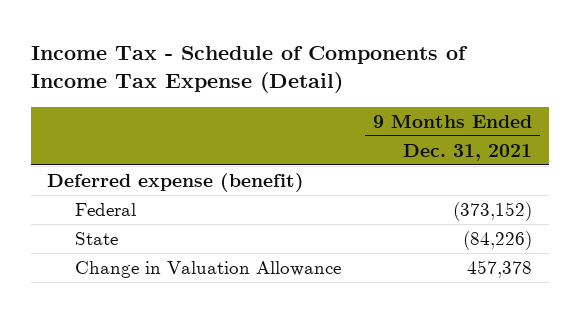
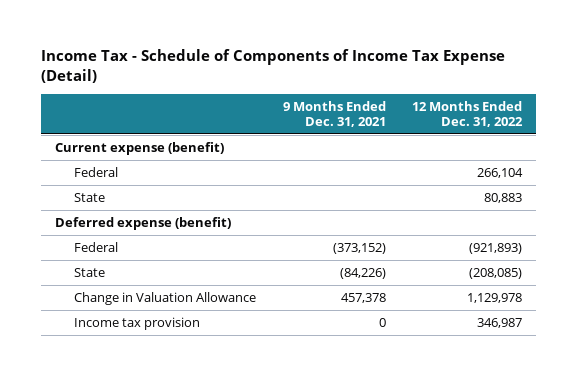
- | 9 Months Ended Dec. 31, 2021
+ | 9 Months Ended Dec. 31, 2021 | 12 Months Ended Dec. 31, 2022
+ Current expense (benefit)
+ Federal | | 266,104
+ State | | 80,883
+ Income tax provision | 0 | 346,987

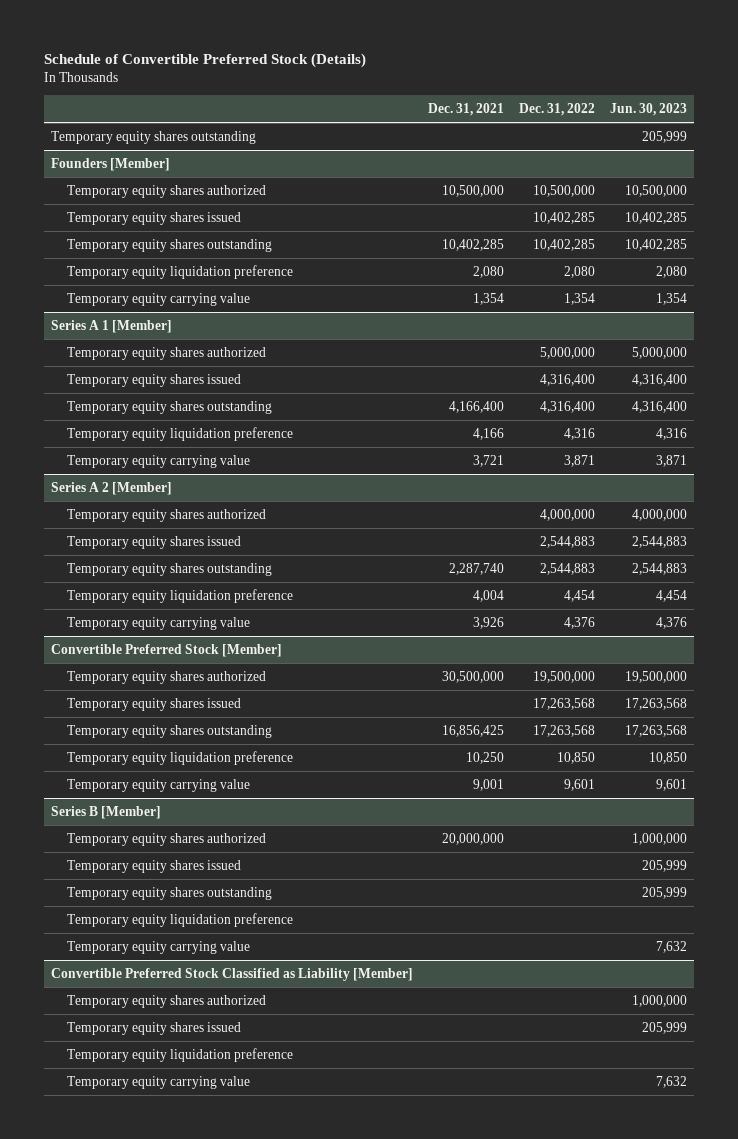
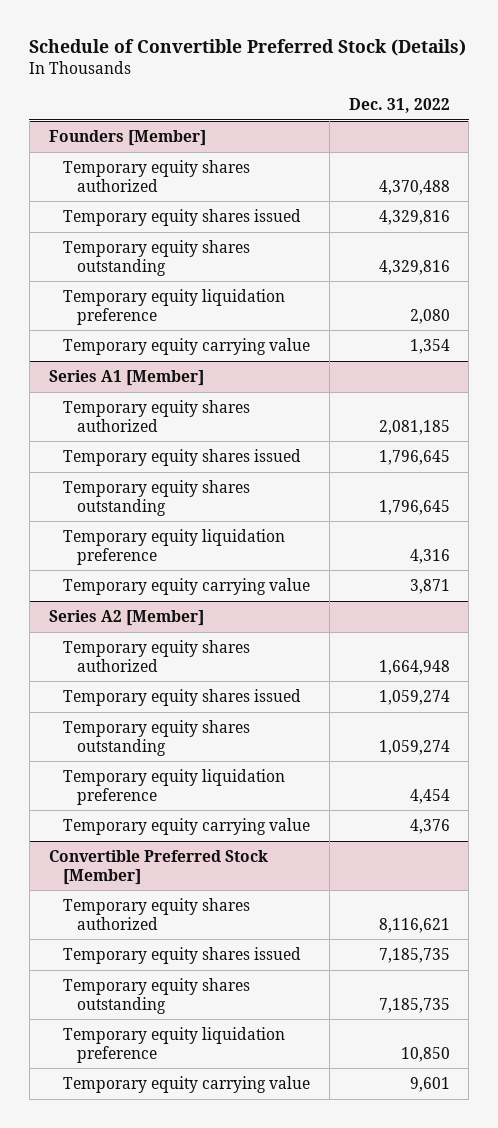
- | Dec. 31, 2021 | Dec. 31, 2022 | Jun. 30, 2023
+ | Dec. 31, 2022
- Temporary equity shares outstanding | | | 205,999
@ Founders [Member]
- Temporary equity shares authorized | 10,500,000 | 10,500,000 | 10,500,000
- Temporary equity shares issued | | 10,402,285 | 10,402,285
- Temporary equity shares outstanding | 10,402,285 | 10,402,285 | 10,402,285
+ Temporary equity shares authorized | 4,370,488
+ Temporary equity shares issued | 4,329,816
+ Temporary equity shares outstanding | 4,329,816
- Series A 1 [Member]
- Temporary equity shares authorized | | 5,000,000 | 5,000,000
- Temporary equity shares issued | | 4,316,400 | 4,316,400
- Temporary equity shares outstanding | 4,166,400 | 4,316,400 | 4,316,400
+ Series A1 [Member]
+ Temporary equity shares authorized | 2,081,185
+ Temporary equity shares issued | 1,796,645
+ Temporary equity shares outstanding | 1,796,645
- Series A 2 [Member]
- Temporary equity shares authorized | | 4,000,000 | 4,000,000
- Temporary equity shares issued | | 2,544,883 | 2,544,883
- Temporary equity shares outstanding | 2,287,740 | 2,544,883 | 2,544,883
+ Series A2 [Member]
+ Temporary equity shares authorized | 1,664,948
+ Temporary equity shares issued | 1,059,274
+ Temporary equity shares outstanding | 1,059,274
@ Convertible Preferred Stock [Member]
- Temporary equity shares authorized | 30,500,000 | 19,500,000 | 19,500,000
- Temporary equity shares issued | | 17,263,568 | 17,263,568
- Temporary equity shares outstanding | 16,856,425 | 17,263,568 | 17,263,568
+ Temporary equity shares authorized | 8,116,621
+ Temporary equity shares issued | 7,185,735
+ Temporary equity shares outstanding | 7,185,735
- Series B [Member]
- Temporary equity shares authorized | 20,000,000 | | 1,000,000
- Temporary equity shares issued | | | 205,999
- Temporary equity shares outstanding | | | 205,999
- Temporary equity liquidation preference
- Temporary equity carrying value | | | 7,632
- Convertible Preferred Stock Classified as Liability [Member]
- Temporary equity shares authorized | | | 1,000,000
- Temporary equity shares issued | | | 205,999
- Temporary equity liquidation preference
- Temporary equity carrying value | | | 7,632

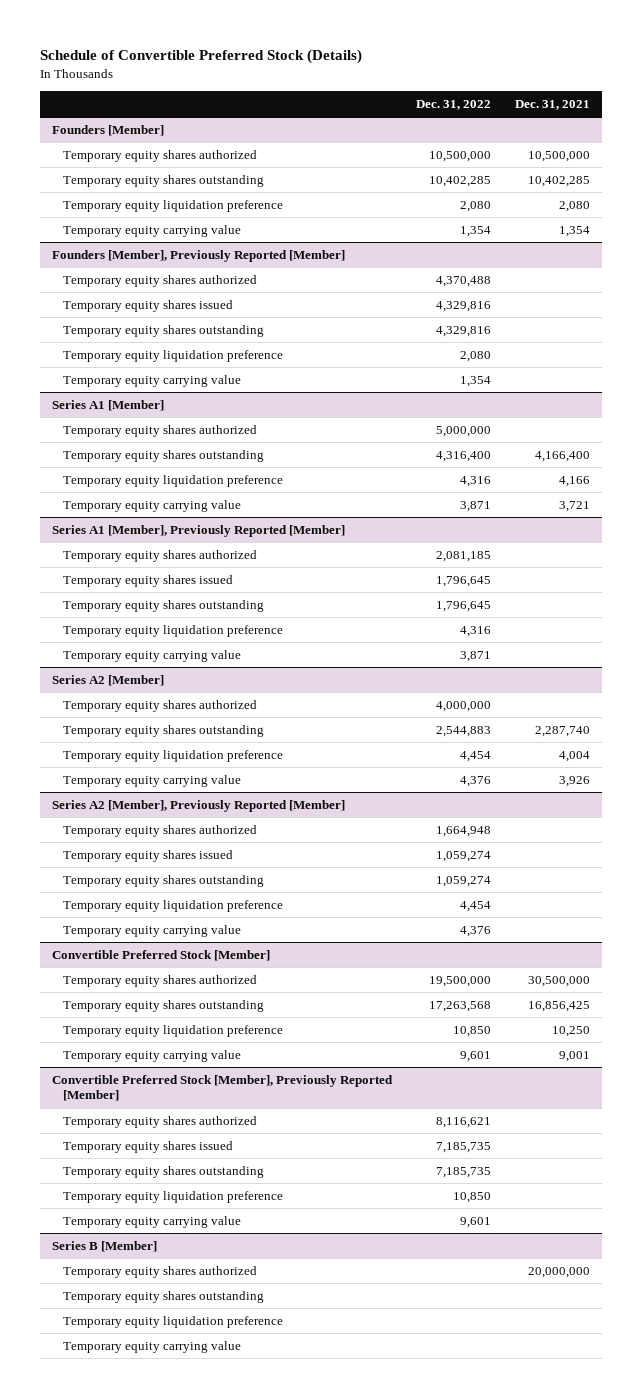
- | Dec. 31, 2022
+ | Dec. 31, 2022 | Dec. 31, 2021
@ Founders [Member]
+ Temporary equity shares authorized | 10,500,000 | 10,500,000
+ Temporary equity shares outstanding | 10,402,285 | 10,402,285
+ Temporary equity liquidation preference | 2,080 | 2,080
+ Temporary equity carrying value | 1,354 | 1,354
+ Founders [Member], Previously Reported [Member]
@ Series A1 [Member]
+ Temporary equity shares authorized | 5,000,000 |
+ Temporary equity shares outstanding | 4,316,400 | 4,166,400
+ Temporary equity liquidation preference | 4,316 | 4,166
+ Temporary equity carrying value | 3,871 | 3,721
+ Series A1 [Member], Previously Reported [Member]
@ Series A2 [Member]
+ Temporary equity shares authorized | 4,000,000 |
+ Temporary equity shares outstanding | 2,544,883 | 2,287,740
+ Temporary equity liquidation preference | 4,454 | 4,004
+ Temporary equity carrying value | 4,376 | 3,926
+ Series A2 [Member], Previously Reported [Member]
@ Convertible Preferred Stock [Member]
+ Temporary equity shares authorized | 19,500,000 | 30,500,000
+ Temporary equity shares outstanding | 17,263,568 | 16,856,425
+ Temporary equity liquidation preference | 10,850 | 10,250
+ Temporary equity carrying value | 9,601 | 9,001
+ Convertible Preferred Stock [Member], Previously Reported [Member]
+ Series B [Member]
+ Temporary equity shares authorized | | 20,000,000
+ Temporary equity shares outstanding
+ Temporary equity liquidation preference
+ Temporary equity carrying value

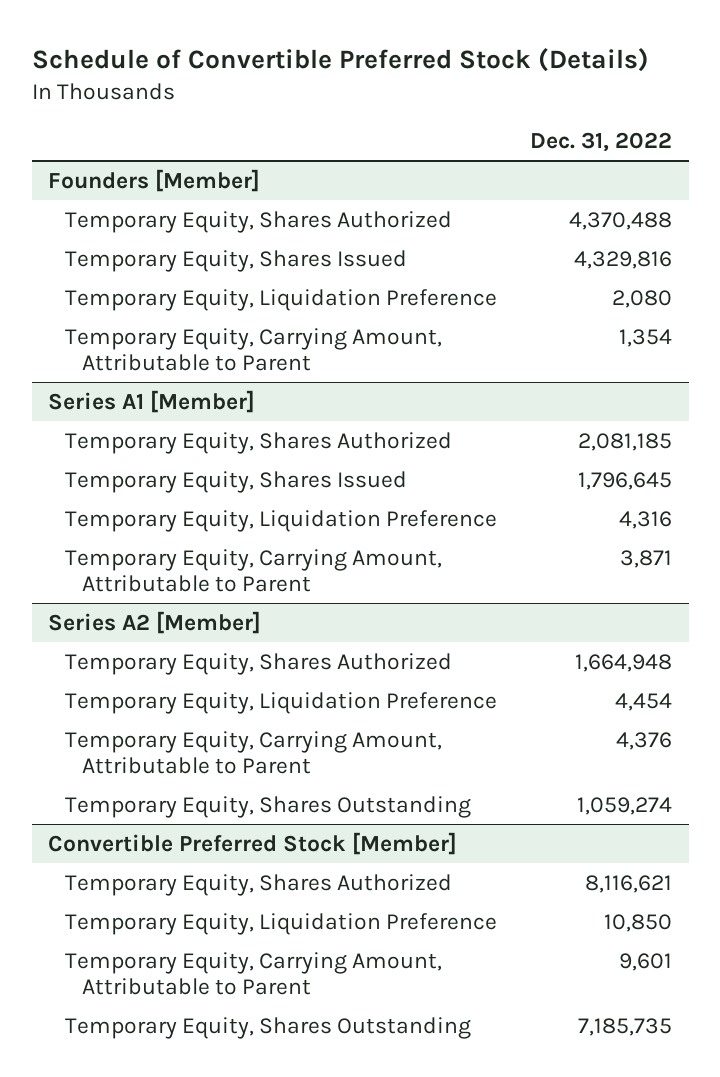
- | Dec. 31, 2022 | Dec. 31, 2021
+ | Dec. 31, 2022
@ Founders [Member]
- Temporary equity shares authorized | 10,500,000 | 10,500,000
- Temporary equity shares outstanding | 10,402,285 | 10,402,285
- Temporary equity liquidation preference | 2,080 | 2,080
- Temporary equity carrying value | 1,354 | 1,354
- Founders [Member], Previously Reported [Member]
- Temporary equity shares authorized | 4,370,488 |
- Temporary equity shares issued | 4,329,816 |
- Temporary equity shares outstanding | 4,329,816 |
- Temporary equity liquidation preference | 2,080 |
- Temporary equity carrying value | 1,354 |
@ Founders [Member]
+ Temporary Equity, Shares Authorized | 4,370,488
+ Temporary Equity, Shares Issued | 4,329,816
+ Temporary Equity, Liquidation Preference | 2,080
+ Temporary Equity, Carrying Amount, Attributable to Parent | 1,354
@ Series A1 [Member]
- Temporary equity shares authorized | 5,000,000 |
- Temporary equity shares outstanding | 4,316,400 | 4,166,400
- Temporary equity liquidation preference | 4,316 | 4,166
- Temporary equity carrying value | 3,871 | 3,721
- Series A1 [Member], Previously Reported [Member]
- Temporary equity shares authorized | 2,081,185 |
- Temporary equity shares issued | 1,796,645 |
- Temporary equity shares outstanding | 1,796,645 |
- Temporary equity liquidation preference | 4,316 |
- Temporary equity carrying value | 3,871 |
@ Series A1 [Member]
+ Temporary Equity, Shares Authorized | 2,081,185
+ Temporary Equity, Shares Issued | 1,796,645
+ Temporary Equity, Liquidation Preference | 4,316
+ Temporary Equity, Carrying Amount, Attributable to Parent | 3,871
@ Series A2 [Member]
- Temporary equity shares authorized | 4,000,000 |
- Temporary equity shares outstanding | 2,544,883 | 2,287,740
- Temporary equity liquidation preference | 4,454 | 4,004
- Temporary equity carrying value | 4,376 | 3,926
- Series A2 [Member], Previously Reported [Member]
- Temporary equity shares authorized | 1,664,948 |
- Temporary equity shares issued | 1,059,274 |
- Temporary equity shares outstanding | 1,059,274 |
- Temporary equity liquidation preference | 4,454 |
- Temporary equity carrying value | 4,376 |
@ Series A2 [Member]
+ Temporary Equity, Shares Authorized | 1,664,948
+ Temporary Equity, Liquidation Preference | 4,454
+ Temporary Equity, Carrying Amount, Attributable to Parent | 4,376
+ Temporary Equity, Shares Outstanding | 1,059,274
@ Convertible Preferred Stock [Member]
- Temporary equity shares authorized | 19,500,000 | 30,500,000
- Temporary equity shares outstanding | 17,263,568 | 16,856,425
- Temporary equity liquidation preference | 10,850 | 10,250
- Temporary equity carrying value | 9,601 | 9,001
- Convertible Preferred Stock [Member], Previously Reported [Member]
- Temporary equity shares authorized | 8,116,621 |
- Temporary equity shares issued | 7,185,735 |
- Temporary equity shares outstanding | 7,185,735 |
- Temporary equity liquidation preference | 10,850 |
- Temporary equity carrying value | 9,601 |
- Series B [Member]
- Temporary equity shares authorized | | 20,000,000
- Temporary equity shares outstanding
- Temporary equity liquidation preference
- Temporary equity carrying value
@ Convertible Preferred Stock [Member]
+ Temporary Equity, Shares Authorized | 8,116,621
+ Temporary Equity, Liquidation Preference | 10,850
+ Temporary Equity, Carrying Amount, Attributable to Parent | 9,601
+ Temporary Equity, Shares Outstanding | 7,185,735

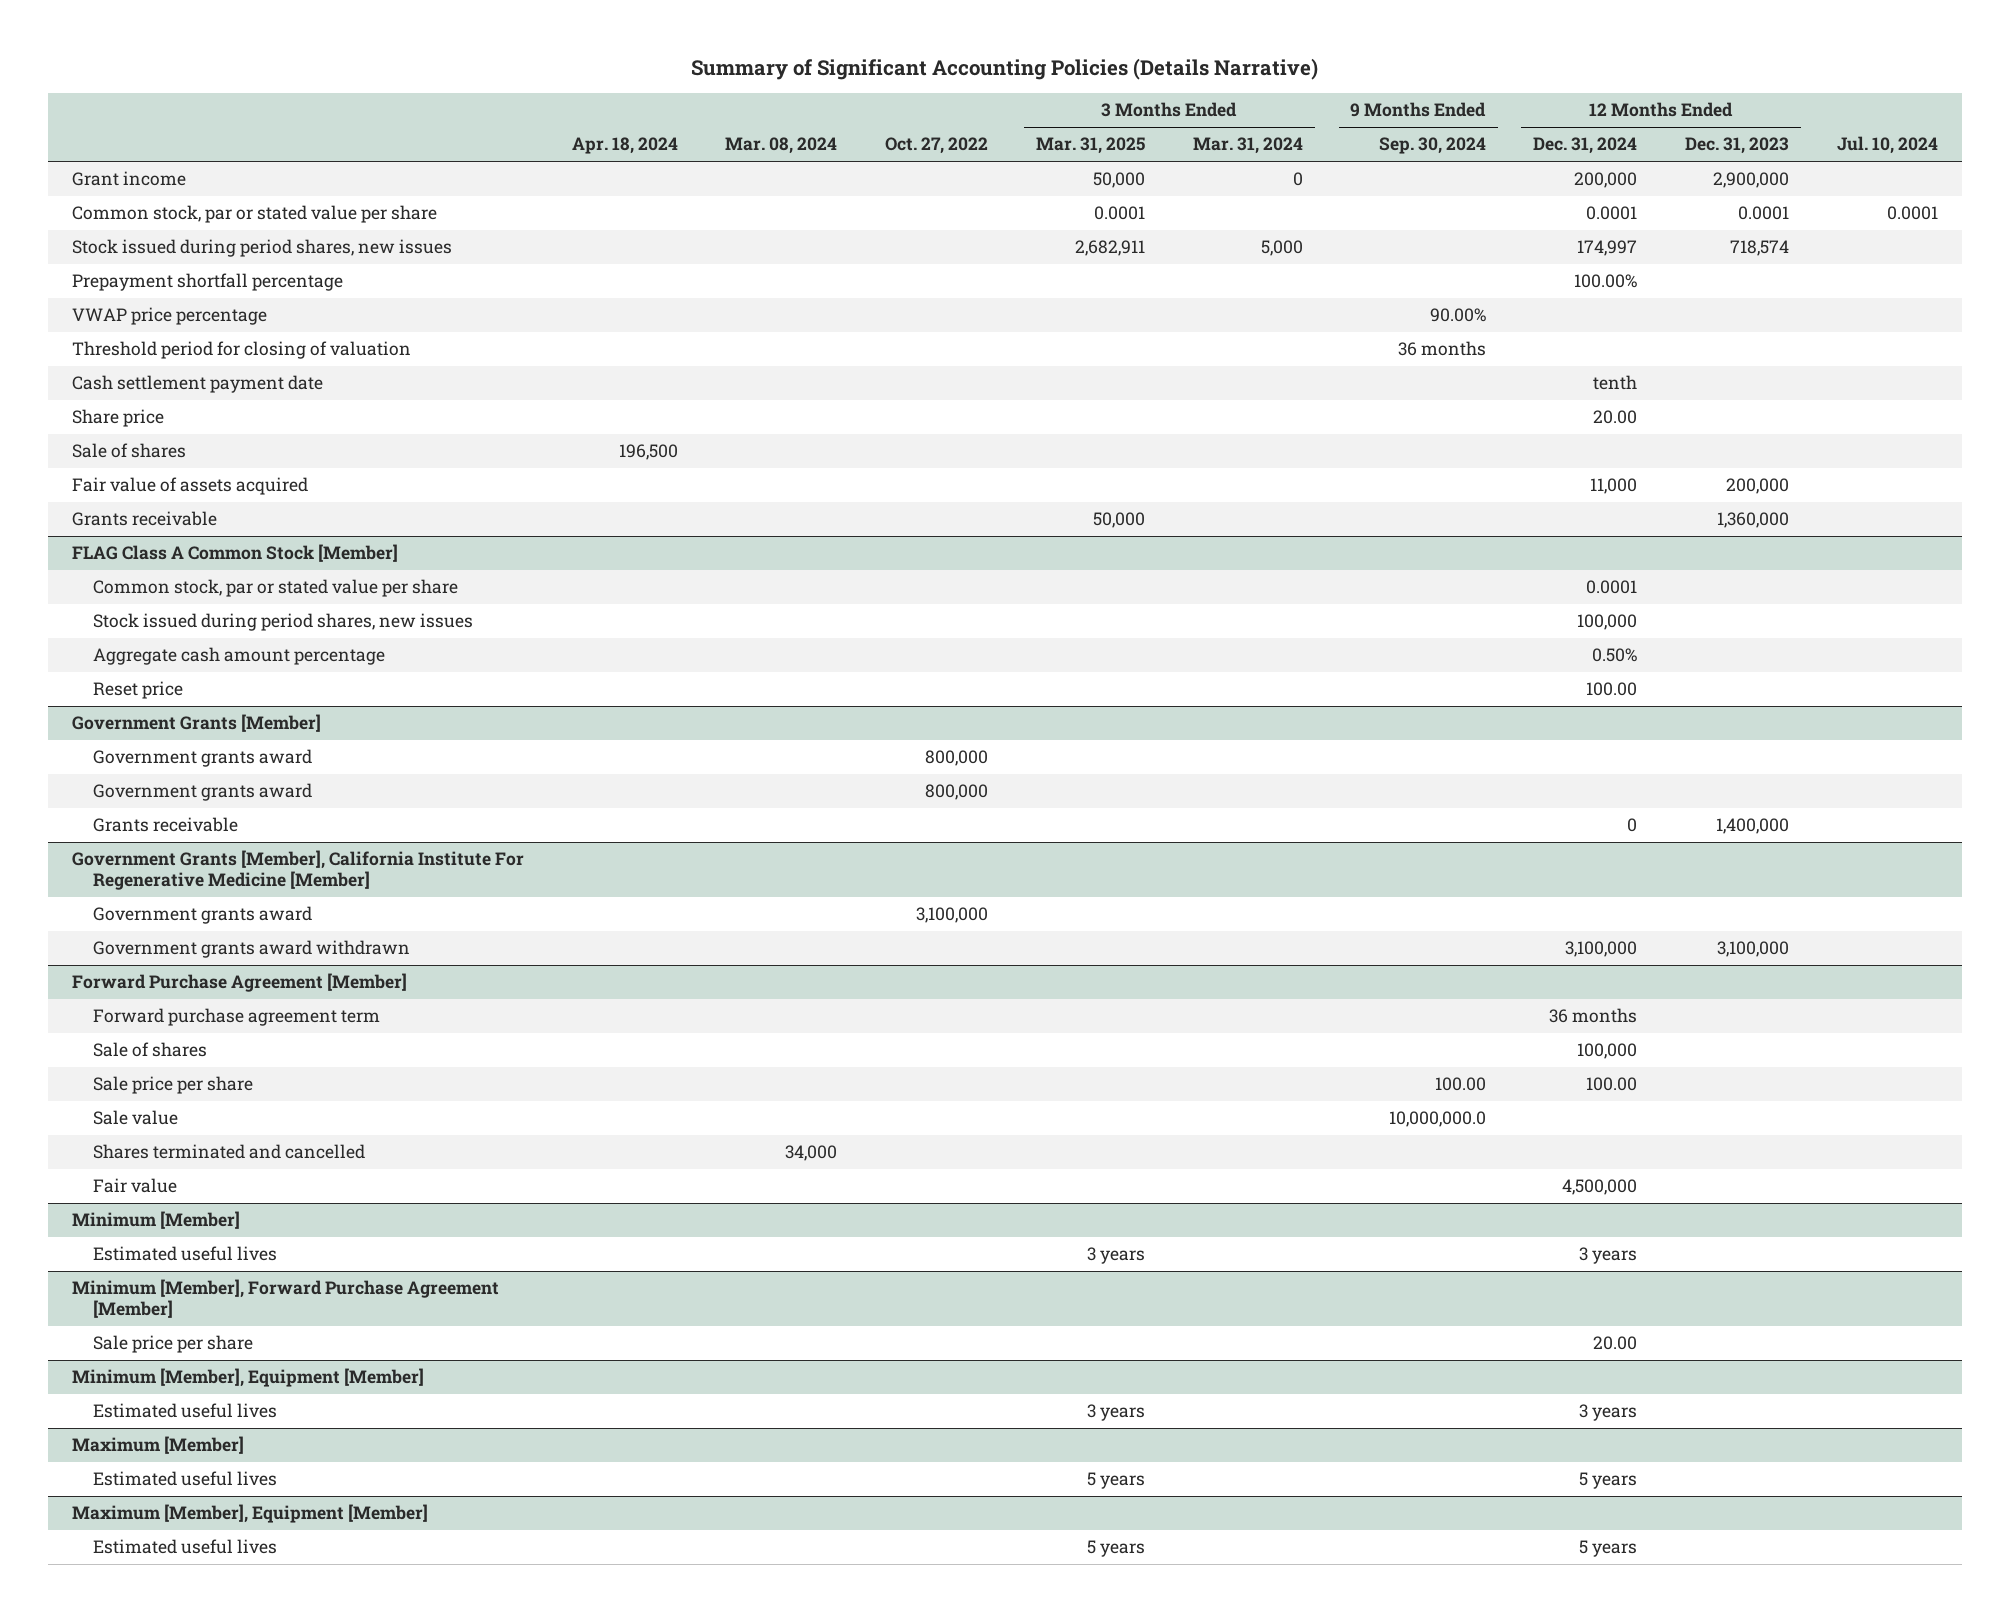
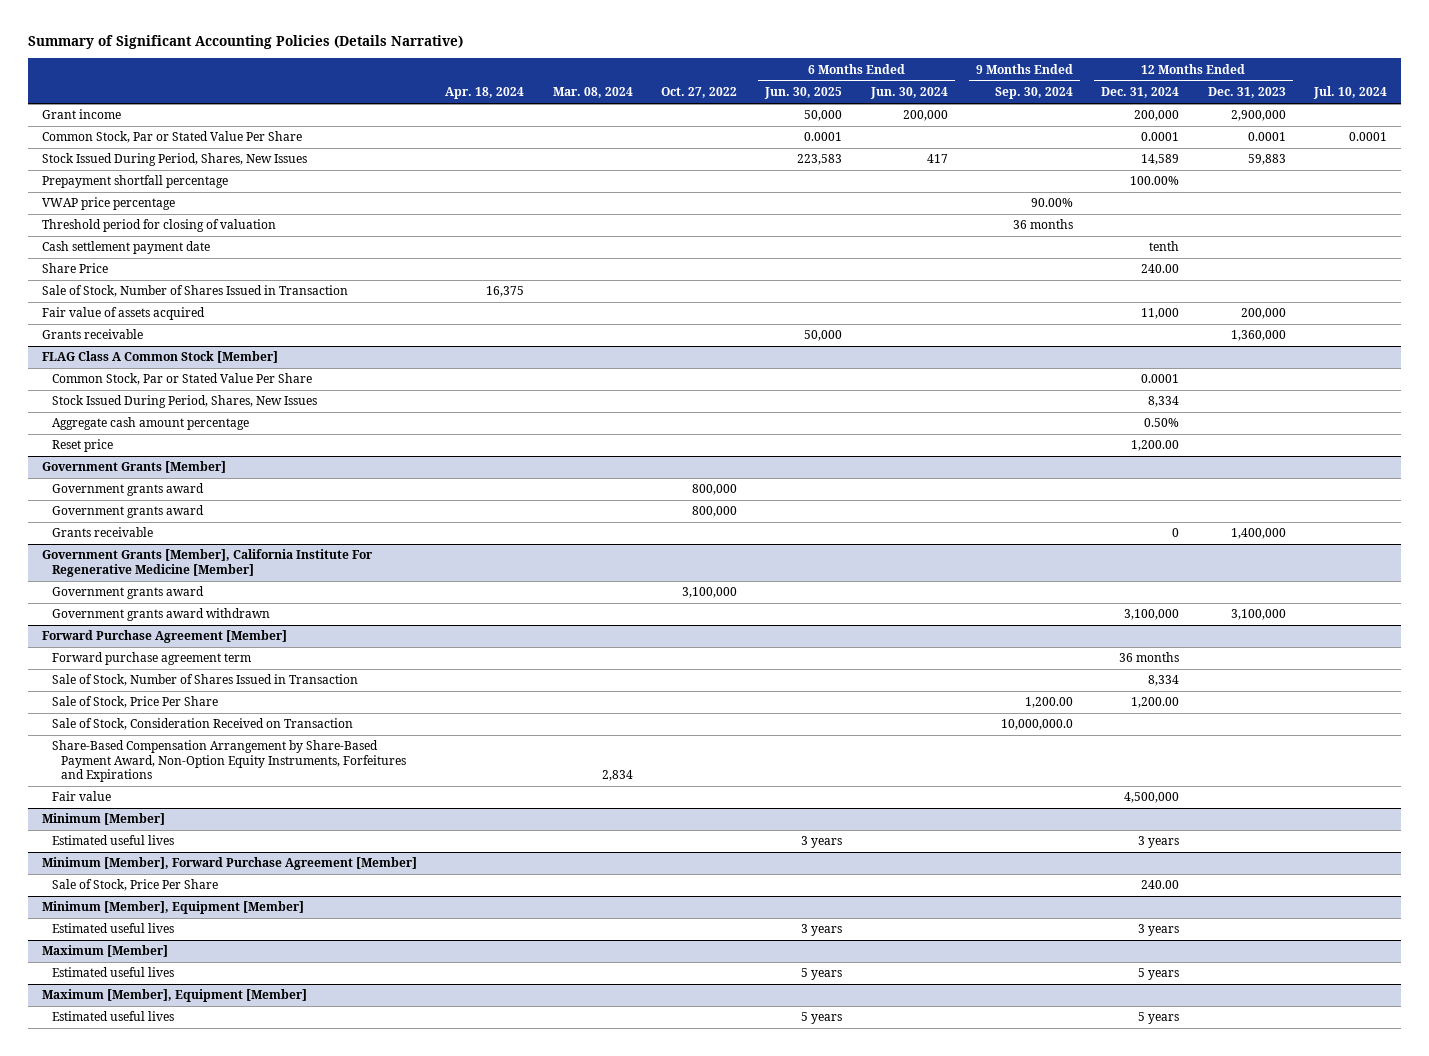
- | Apr. 18, 2024 | Mar. 08, 2024 | Oct. 27, 2022 | 3 Months Ended Mar. 31, 2025 | 3 Months Ended Mar. 31, 2024 | 9 Months Ended Sep. 30, 2024 | 12 Months Ended Dec. 31, 2024 | 12 Months Ended Dec. 31, 2023 | Jul. 10, 2024
+ | Apr. 18, 2024 | Mar. 08, 2024 | Oct. 27, 2022 | 6 Months Ended Jun. 30, 2025 | 6 Months Ended Jun. 30, 2024 | 9 Months Ended Sep. 30, 2024 | 12 Months Ended Dec. 31, 2024 | 12 Months Ended Dec. 31, 2023 | Jul. 10, 2024
- Common stock, par or stated value per share | | | | 0.0001 | | | 0.0001 | 0.0001 | 0.0001
- Stock issued during period shares, new issues | | | | 2,682,911 | 5,000 | | 174,997 | 718,574 |
+ Common Stock, Par or Stated Value Per Share | | | | 0.0001 | | | 0.0001 | 0.0001 | 0.0001
+ Stock Issued During Period, Shares, New Issues | | | | 223,583 | 417 | | 14,589 | 59,883 |
- Share price | | | | | | | 20.00 | |
- Sale of shares | 196,500 | | | | | | | |
+ Share Price | | | | | | | 240.00 | |
+ Sale of Stock, Number of Shares Issued in Transaction | 16,375 | | | | | | | |
@ FLAG Class A Common Stock [Member]
- Common stock, par or stated value per share | | | | | | | 0.0001 | |
- Stock issued during period shares, new issues | | | | | | | 100,000 | |
+ Common Stock, Par or Stated Value Per Share | | | | | | | 0.0001 | |
+ Stock Issued During Period, Shares, New Issues | | | | | | | 8,334 | |
- Reset price | | | | | | | 100.00 | |
+ Reset price | | | | | | | 1,200.00 | |
@ Forward Purchase Agreement [Member]
- Sale of shares | | | | | | | 100,000 | |
- Sale price per share | | | | | | 100.00 | 100.00 | |
- Sale value | | | | | | 10,000,000.0 | | |
- Shares terminated and cancelled | | 34,000 | | | | | | |
+ Sale of Stock, Number of Shares Issued in Transaction | | | | | | | 8,334 | |
+ Sale of Stock, Price Per Share | | | | | | 1,200.00 | 1,200.00 | |
+ Sale of Stock, Consideration Received on Transaction | | | | | | 10,000,000.0 | | |
+ Share-Based Compensation Arrangement by Share-Based Payment Award, Non-Option Equity Instruments, Forfeitures and Expirations | | 2,834 | | | | | | |
@ Minimum [Member], Forward Purchase Agreement [Member]
- Sale price per share | | | | | | | 20.00 | |
+ Sale of Stock, Price Per Share | | | | | | | 240.00 | |

